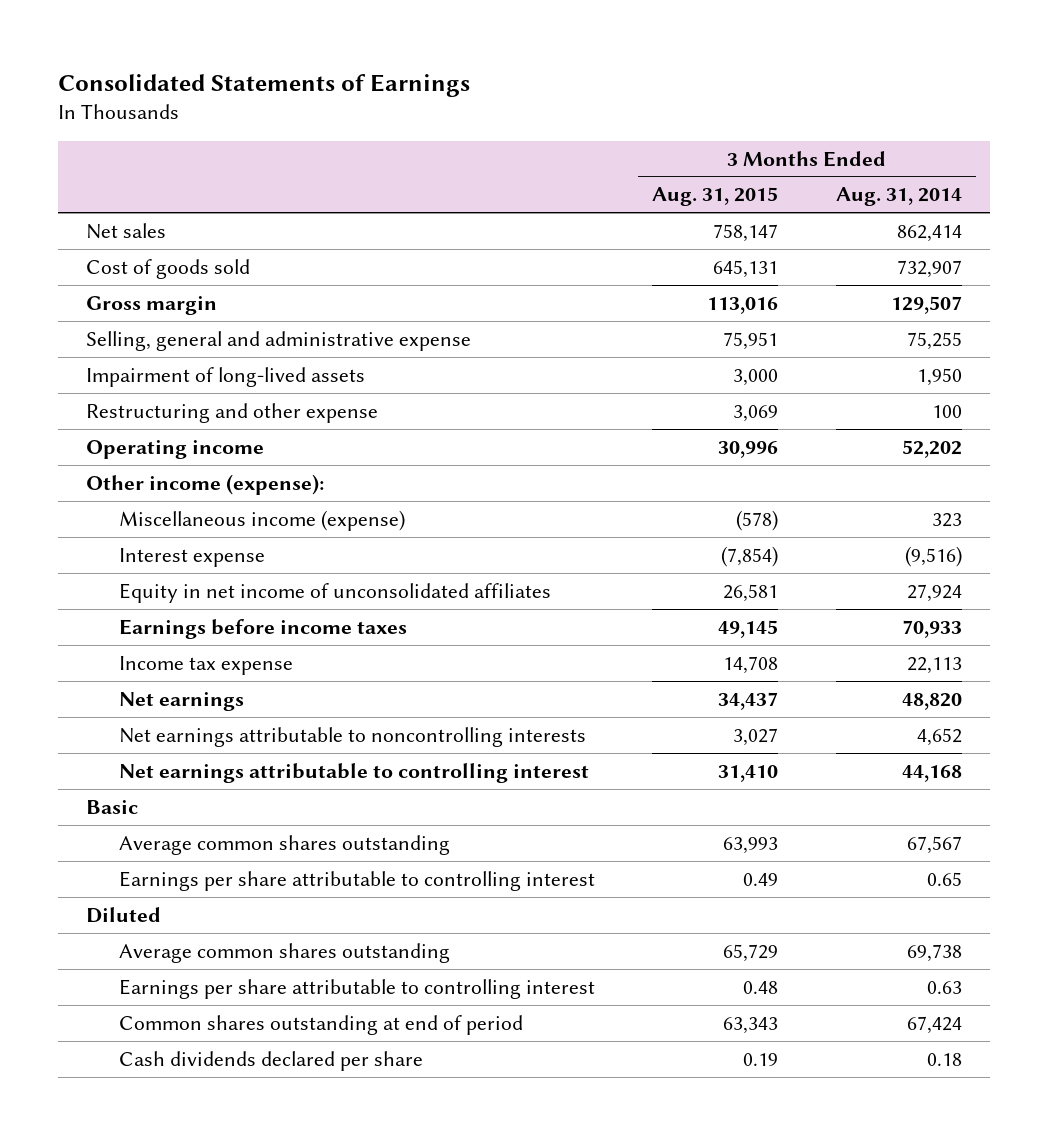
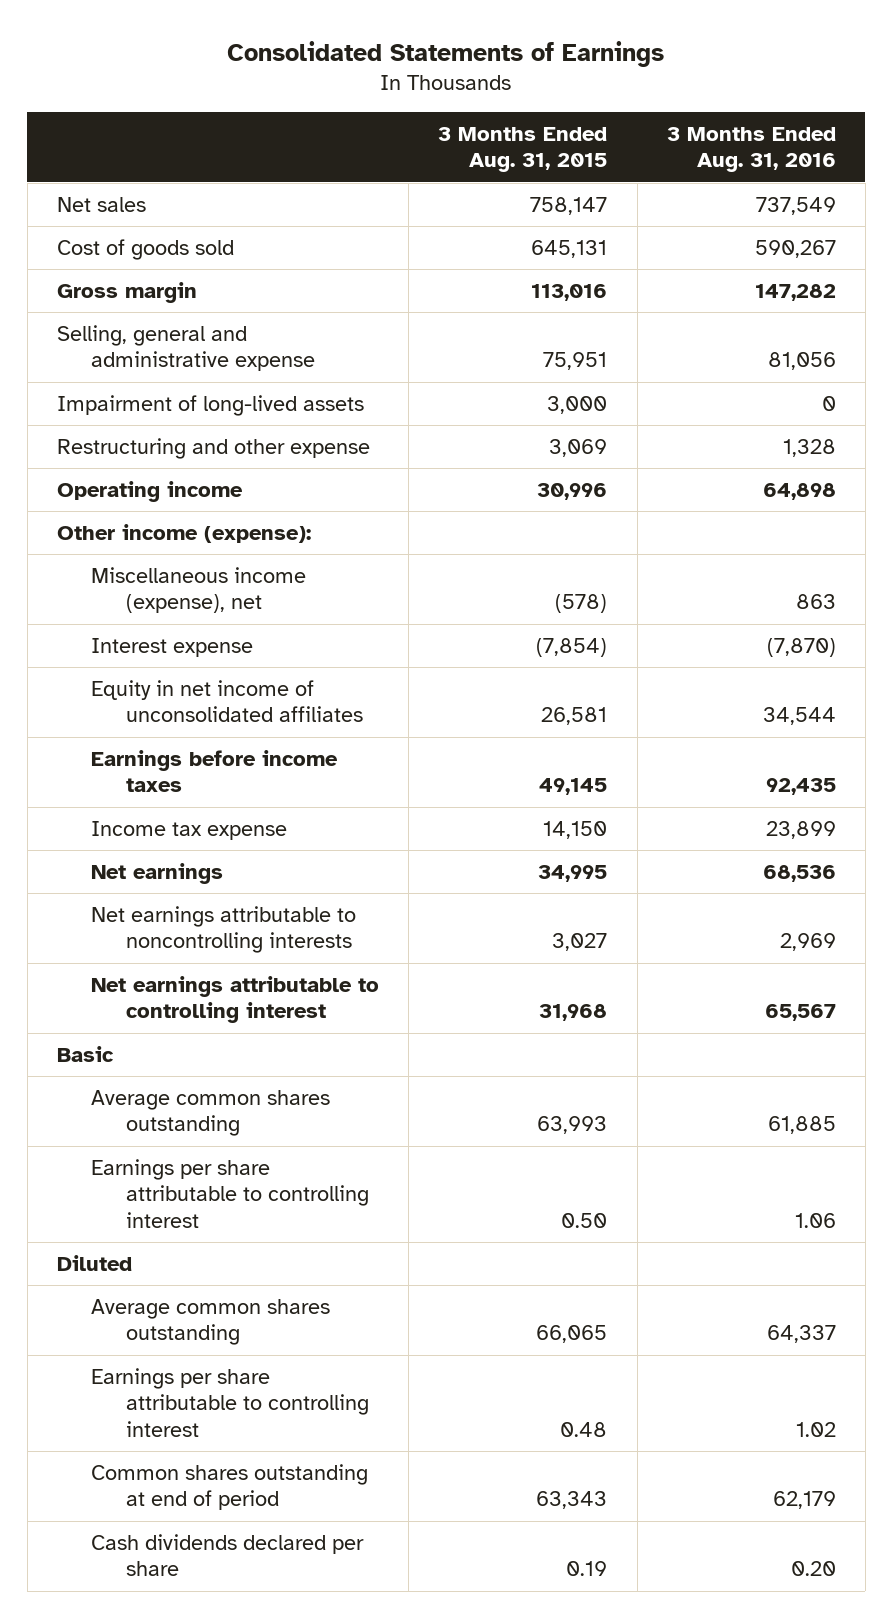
- | 3 Months Ended Aug. 31, 2015 | 3 Months Ended Aug. 31, 2014
+ | 3 Months Ended Aug. 31, 2015 | 3 Months Ended Aug. 31, 2016
- Miscellaneous income (expense) | (578) | 323
+ Miscellaneous income (expense), net | (578) | 863
- Income tax expense | 14,708 | 22,113
- Net earnings | 34,437 | 48,820
+ Income tax expense | 14,150 | 23,899
+ Net earnings | 34,995 | 68,536
- Net earnings attributable to controlling interest | 31,410 | 44,168
+ Net earnings attributable to controlling interest | 31,968 | 65,567
- Earnings per share attributable to controlling interest | 0.49 | 0.65
+ Earnings per share attributable to controlling interest | 0.50 | 1.06
- Average common shares outstanding | 65,729 | 69,738
+ Average common shares outstanding | 66,065 | 64,337

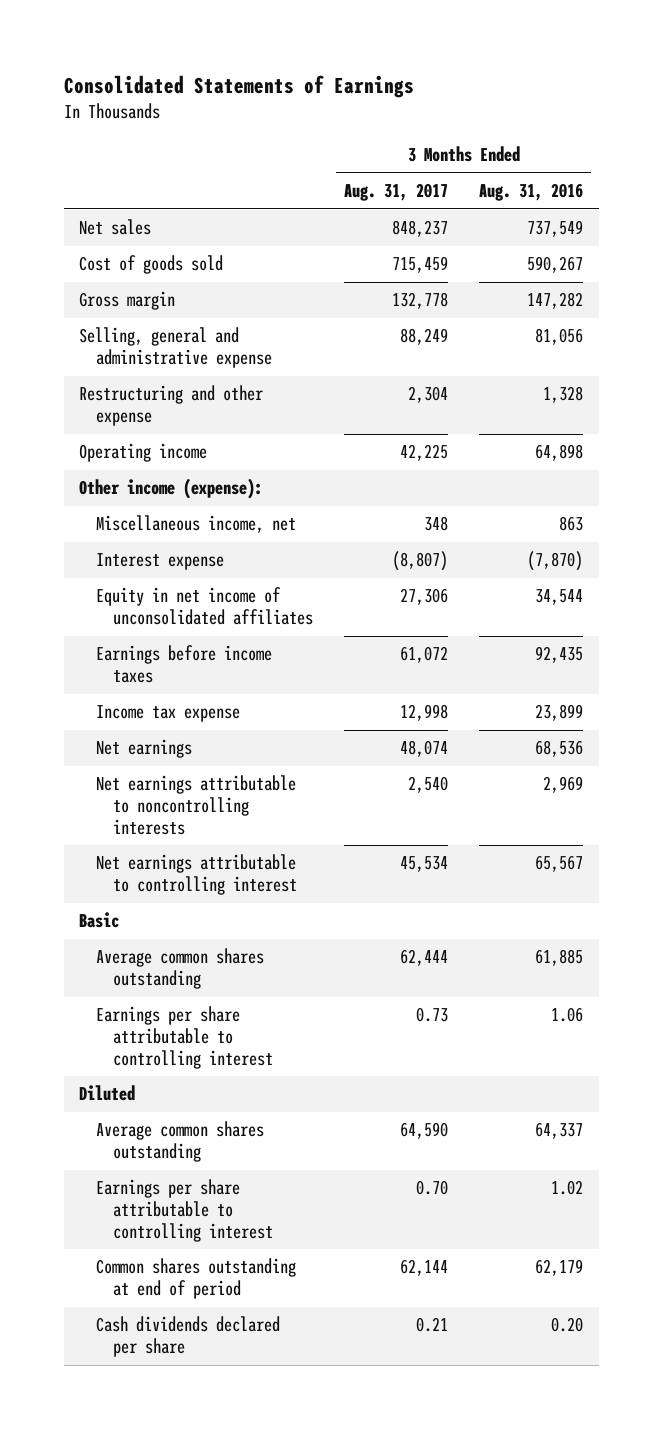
- | 3 Months Ended Aug. 31, 2015 | 3 Months Ended Aug. 31, 2016
+ | 3 Months Ended Aug. 31, 2017 | 3 Months Ended Aug. 31, 2016
- Impairment of long-lived assets | 3,000 | 0
- Miscellaneous income (expense), net | (578) | 863
+ Miscellaneous income, net | 348 | 863

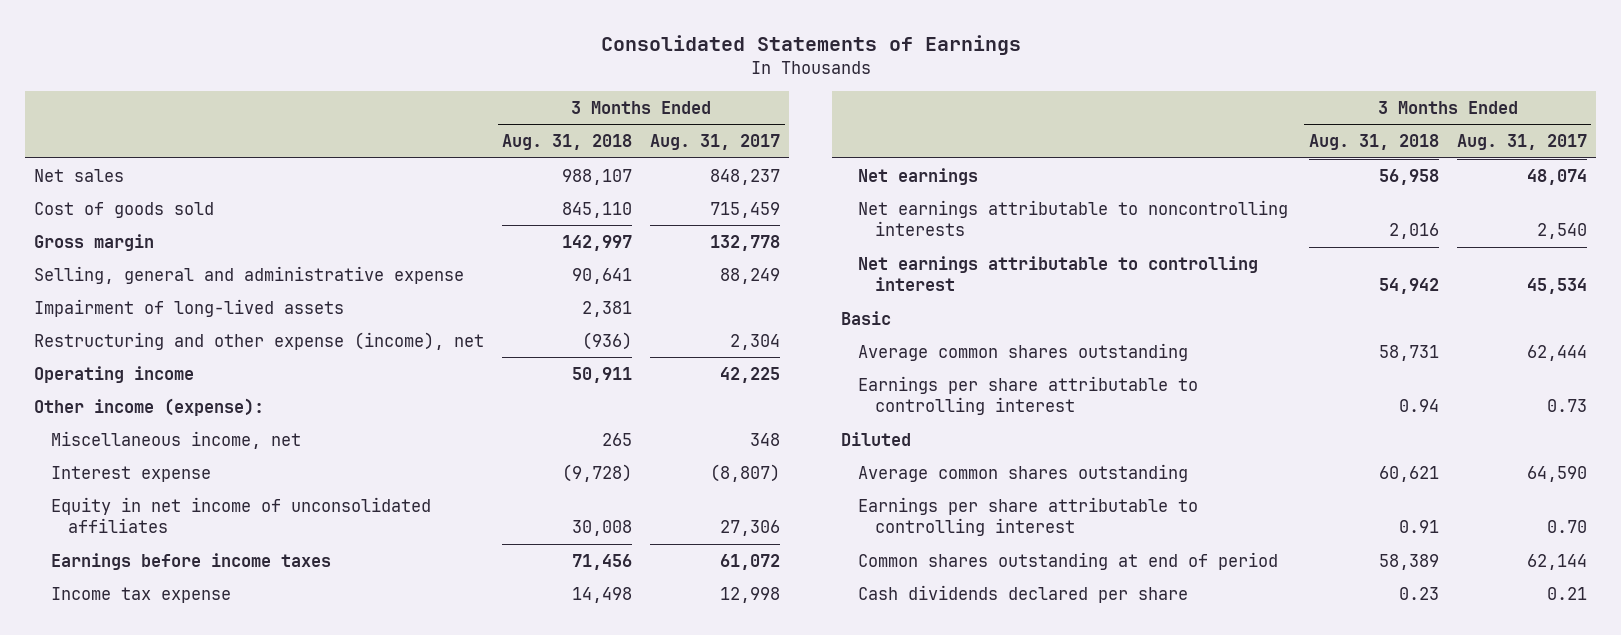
- | 3 Months Ended Aug. 31, 2017 | 3 Months Ended Aug. 31, 2016
+ | 3 Months Ended Aug. 31, 2018 | 3 Months Ended Aug. 31, 2017
- Restructuring and other expense | 2,304 | 1,328
+ Impairment of long-lived assets | 2,381 |
+ Restructuring and other expense (income), net | (936) | 2,304

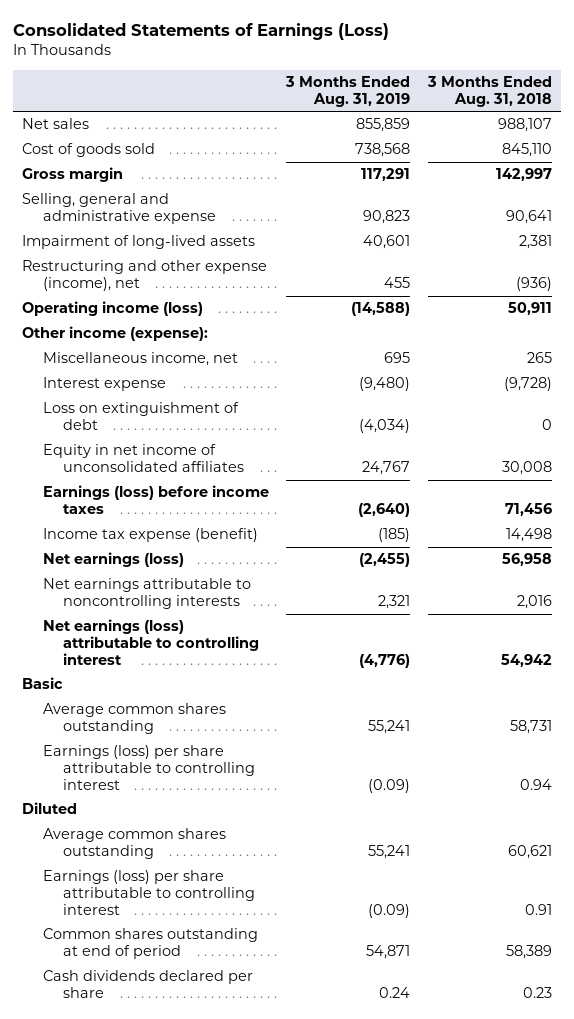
- Consolidated Statements of Earnings
+ Consolidated Statements of Earnings (Loss)
- | 3 Months Ended Aug. 31, 2018 | 3 Months Ended Aug. 31, 2017
+ | 3 Months Ended Aug. 31, 2019 | 3 Months Ended Aug. 31, 2018
- Operating income | 50,911 | 42,225
+ Operating income (loss) | (14,588) | 50,911
+ Loss on extinguishment of debt | (4,034) | 0
- Earnings before income taxes | 71,456 | 61,072
- Income tax expense | 14,498 | 12,998
- Net earnings | 56,958 | 48,074
+ Earnings (loss) before income taxes | (2,640) | 71,456
+ Income tax expense (benefit) | (185) | 14,498
+ Net earnings (loss) | (2,455) | 56,958
- Net earnings attributable to controlling interest | 54,942 | 45,534
+ Net earnings (loss) attributable to controlling interest | (4,776) | 54,942
- Earnings per share attributable to controlling interest | 0.94 | 0.73
+ Earnings (loss) per share attributable to controlling interest | (0.09) | 0.94
- Earnings per share attributable to controlling interest | 0.91 | 0.70
+ Earnings (loss) per share attributable to controlling interest | (0.09) | 0.91

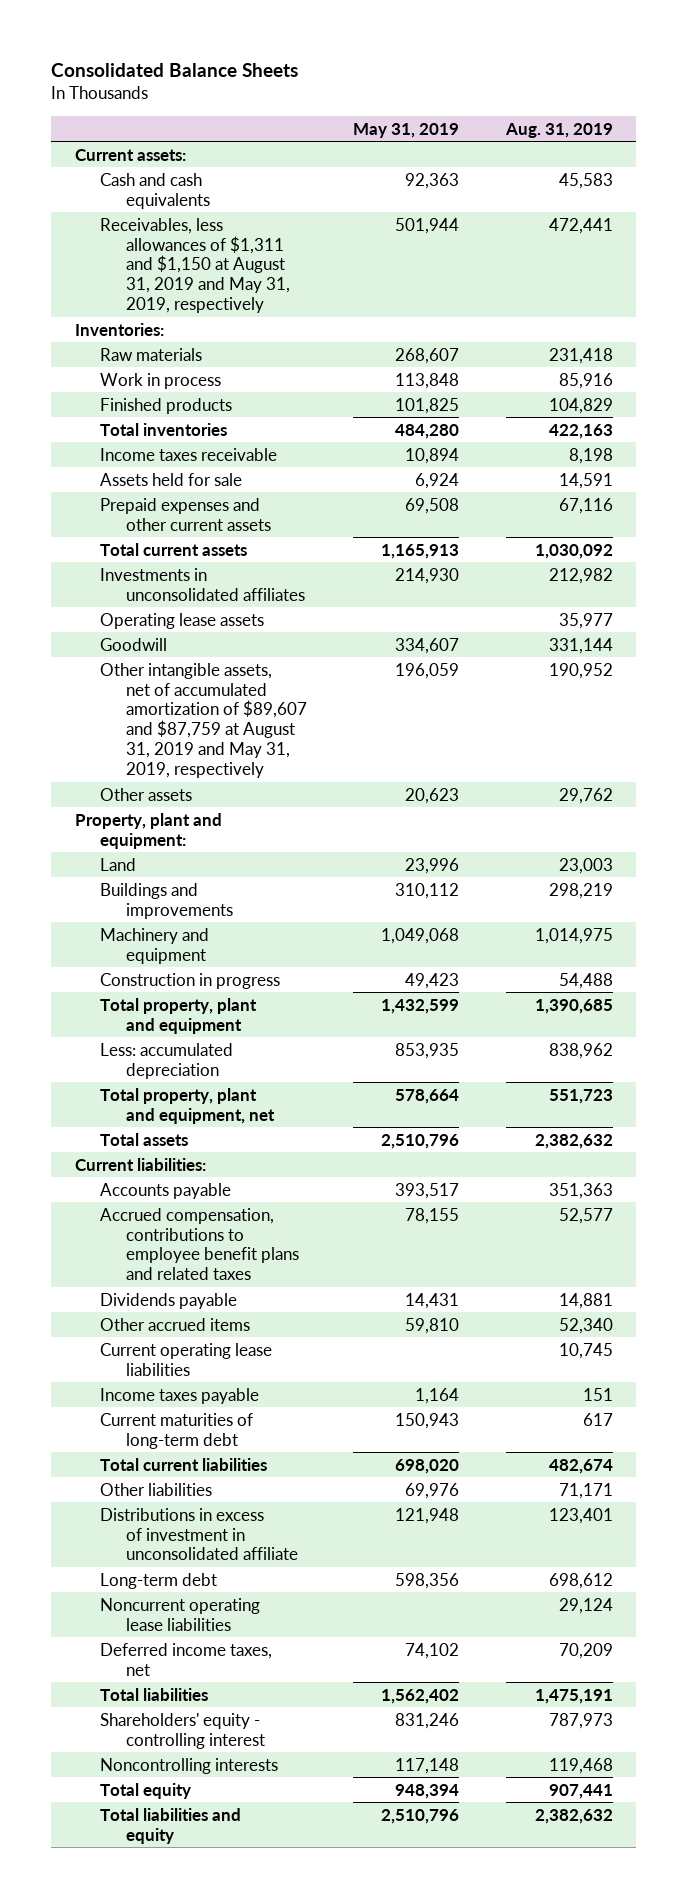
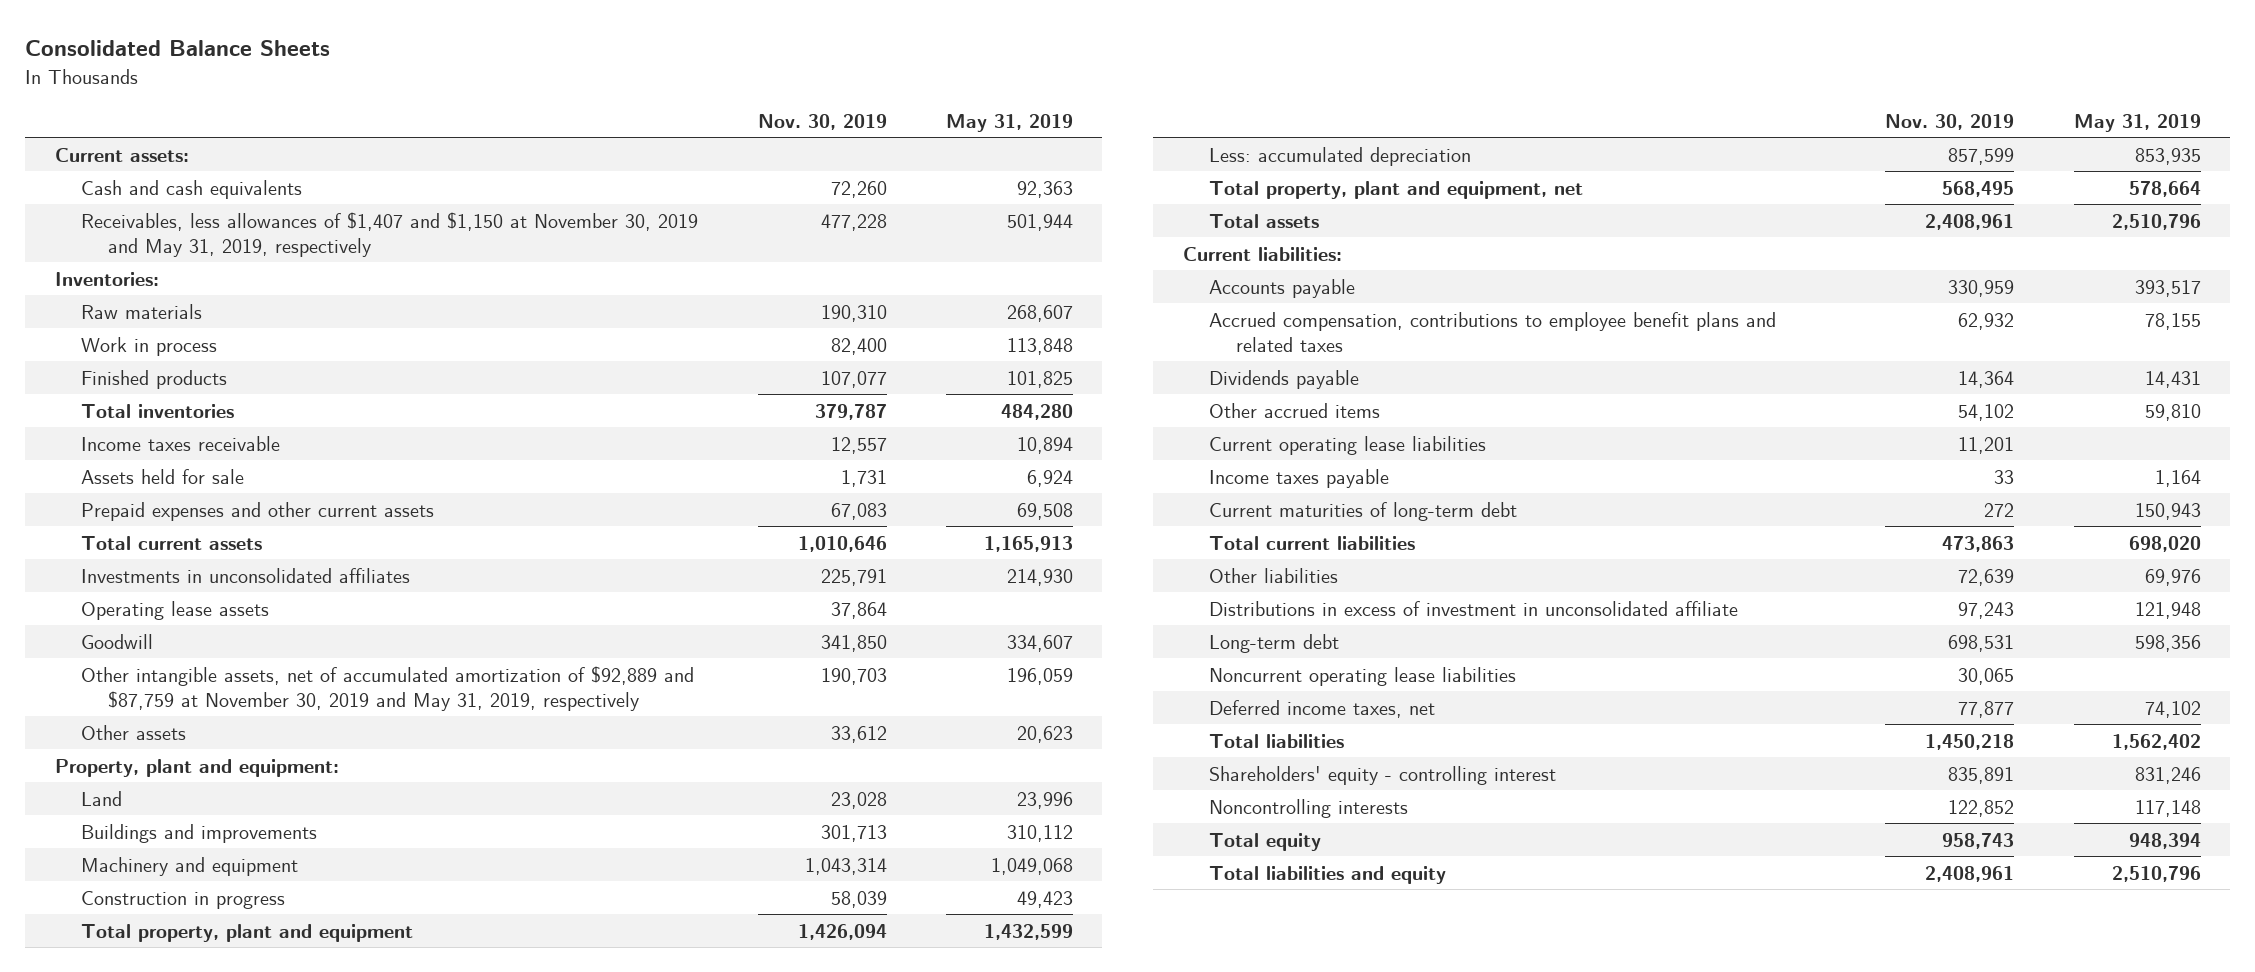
- | May 31, 2019 | Aug. 31, 2019
+ | Nov. 30, 2019 | May 31, 2019
- Receivables, less allowances of $1,311 and $1,150 at August 31, 2019 and May 31, 2019, respectively | 501,944 | 472,441
+ Receivables, less allowances of $1,407 and $1,150 at November 30, 2019 and May 31, 2019, respectively | 477,228 | 501,944
- Other intangible assets, net of accumulated amortization of $89,607 and $87,759 at August 31, 2019 and May 31, 2019, respectively | 196,059 | 190,952
+ Other intangible assets, net of accumulated amortization of $92,889 and $87,759 at November 30, 2019 and May 31, 2019, respectively | 190,703 | 196,059

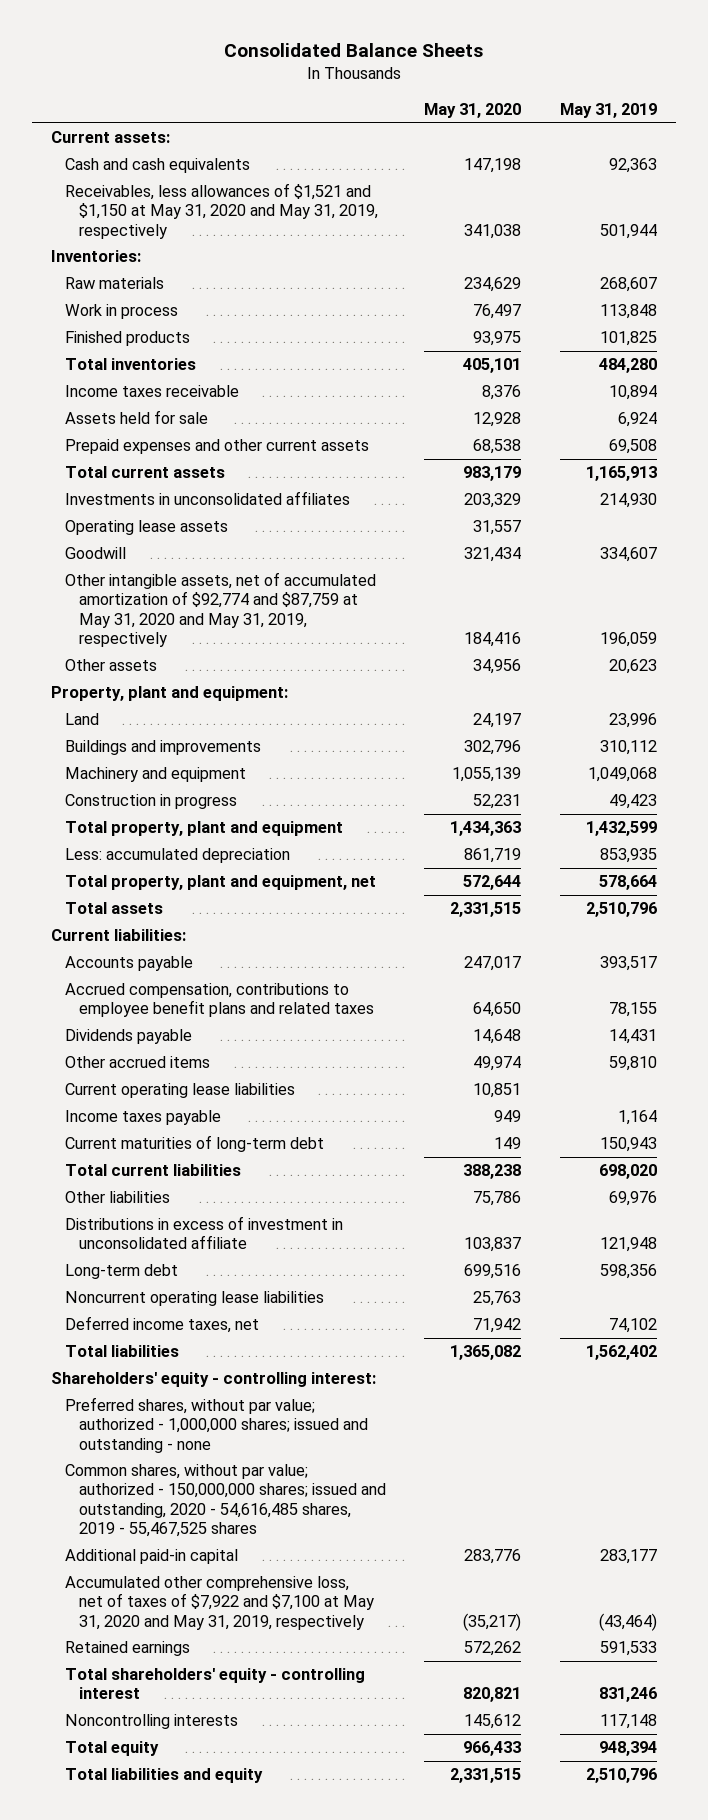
- | Nov. 30, 2019 | May 31, 2019
+ | May 31, 2020 | May 31, 2019
- Receivables, less allowances of $1,407 and $1,150 at November 30, 2019 and May 31, 2019, respectively | 477,228 | 501,944
+ Receivables, less allowances of $1,521 and $1,150 at May 31, 2020 and May 31, 2019, respectively | 341,038 | 501,944
- Other intangible assets, net of accumulated amortization of $92,889 and $87,759 at November 30, 2019 and May 31, 2019, respectively | 190,703 | 196,059
+ Other intangible assets, net of accumulated amortization of $92,774 and $87,759 at May 31, 2020 and May 31, 2019, respectively | 184,416 | 196,059
- Shareholders' equity - controlling interest | 835,891 | 831,246
+ Shareholders' equity - controlling interest:
+ Preferred shares, without par value; authorized - 1,000,000 shares; issued and outstanding - none
+ Common shares, without par value; authorized - 150,000,000 shares; issued and outstanding, 2020 - 54,616,485 shares, 2019 - 55,467,525 shares
+ Additional paid-in capital | 283,776 | 283,177
+ Accumulated other comprehensive loss, net of taxes of $7,922 and $7,100 at May 31, 2020 and May 31, 2019, respectively | (35,217) | (43,464)
+ Retained earnings | 572,262 | 591,533
+ Total shareholders' equity - controlling interest | 820,821 | 831,246

